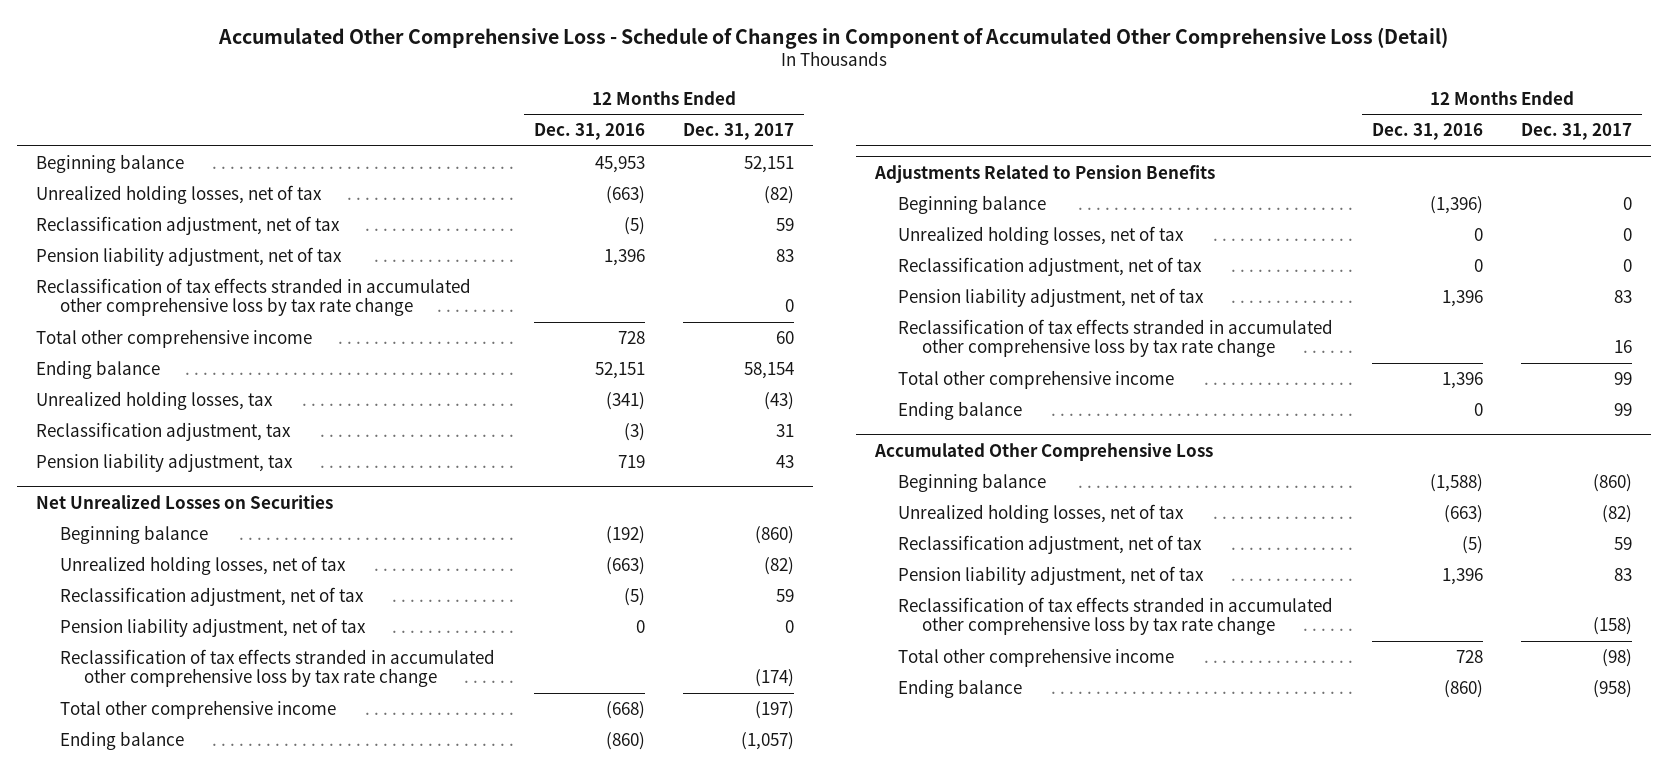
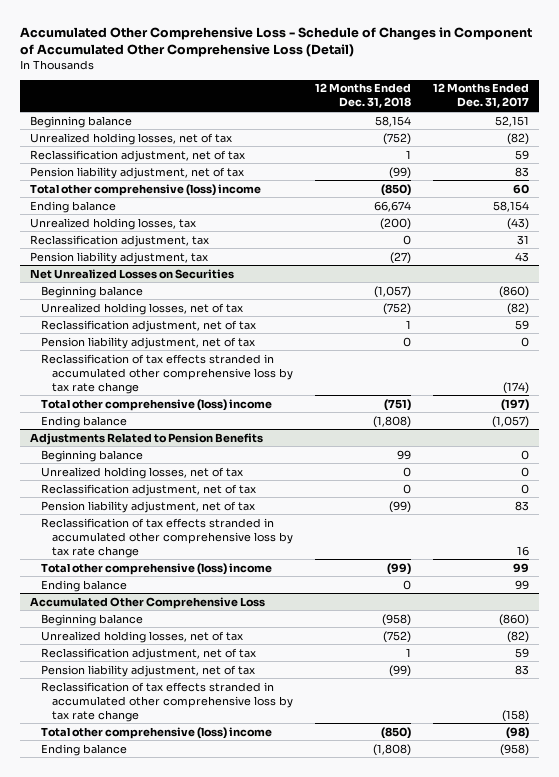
- | 12 Months Ended Dec. 31, 2016 | 12 Months Ended Dec. 31, 2017
+ | 12 Months Ended Dec. 31, 2018 | 12 Months Ended Dec. 31, 2017
- Reclassification of tax effects stranded in accumulated other comprehensive loss by tax rate change | | 0
- Total other comprehensive income | 728 | 60
+ Total other comprehensive (loss) income | (850) | 60
@ Net Unrealized Losses on Securities
- Total other comprehensive income | (668) | (197)
+ Total other comprehensive (loss) income | (751) | (197)
@ Adjustments Related to Pension Benefits
- Total other comprehensive income | 1,396 | 99
+ Total other comprehensive (loss) income | (99) | 99
@ Accumulated Other Comprehensive Loss
- Total other comprehensive income | 728 | (98)
+ Total other comprehensive (loss) income | (850) | (98)

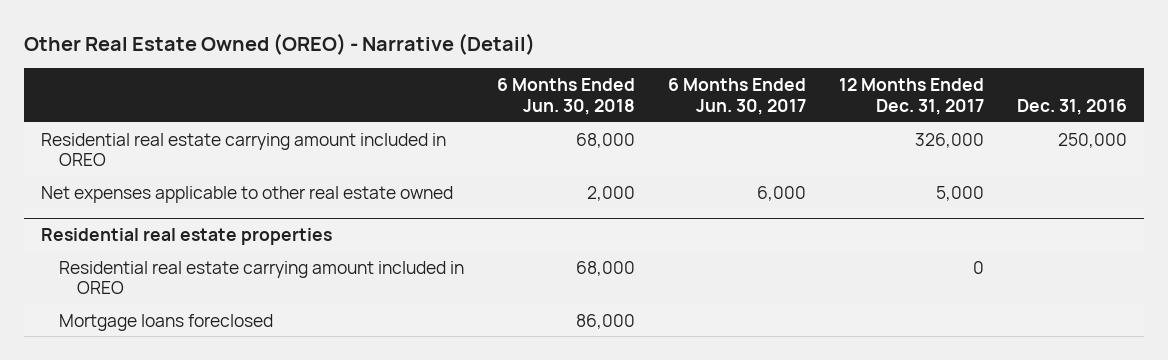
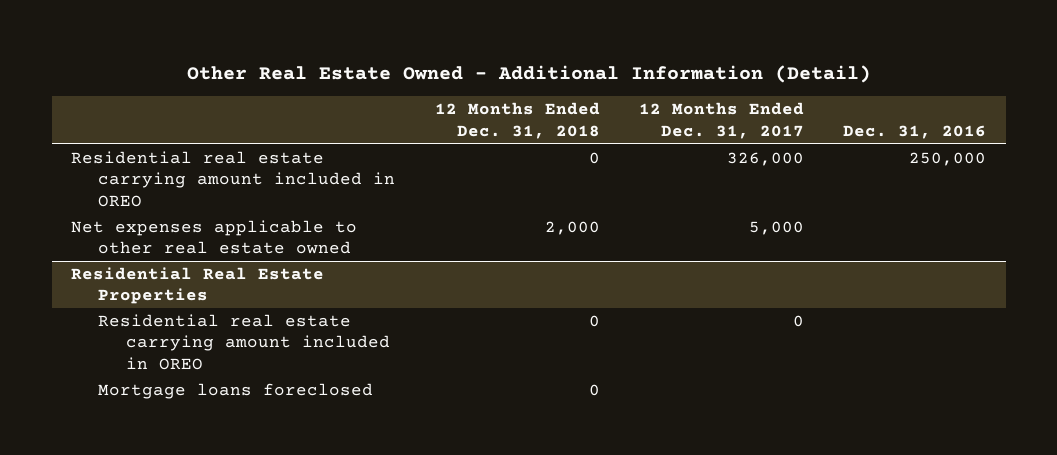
- Other Real Estate Owned (OREO) - Narrative (Detail)
+ Other Real Estate Owned - Additional Information (Detail)
- | 6 Months Ended Jun. 30, 2018 | 6 Months Ended Jun. 30, 2017 | 12 Months Ended Dec. 31, 2017 | Dec. 31, 2016
+ | 12 Months Ended Dec. 31, 2018 | 12 Months Ended Dec. 31, 2017 | Dec. 31, 2016
- Residential real estate properties
+ Residential Real Estate Properties

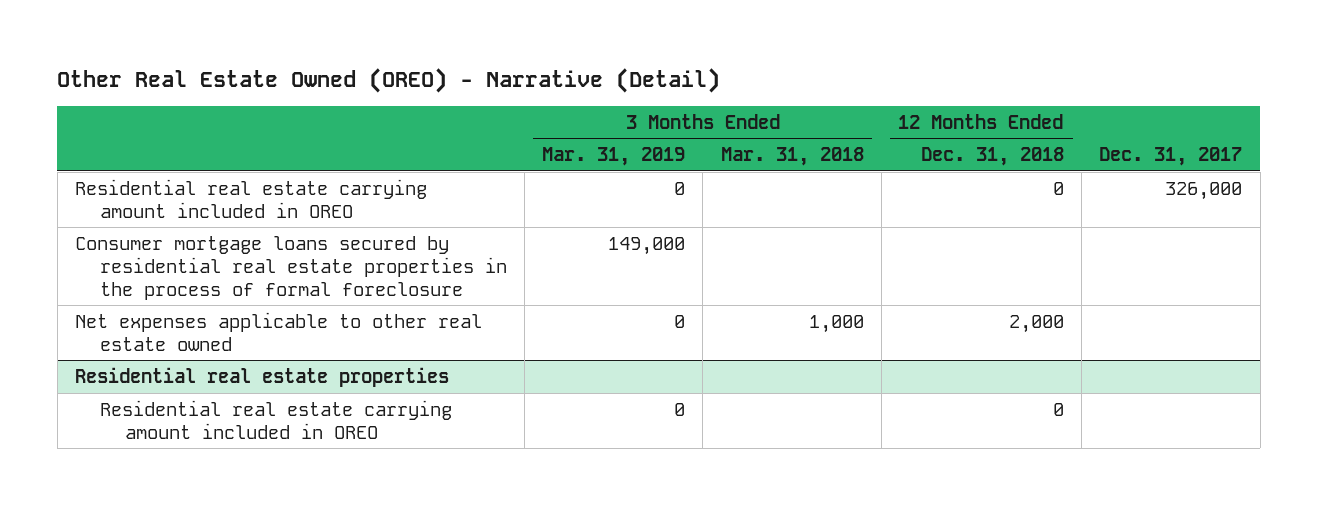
- Other Real Estate Owned - Additional Information (Detail)
+ Other Real Estate Owned (OREO) - Narrative (Detail)
- | 12 Months Ended Dec. 31, 2018 | 12 Months Ended Dec. 31, 2017 | Dec. 31, 2016
+ | 3 Months Ended Mar. 31, 2019 | 3 Months Ended Mar. 31, 2018 | 12 Months Ended Dec. 31, 2018 | Dec. 31, 2017
+ Consumer mortgage loans secured by residential real estate properties in the process of formal foreclosure | 149,000 | | |
- Residential Real Estate Properties
+ Residential real estate properties
- Mortgage loans foreclosed | 0 | |

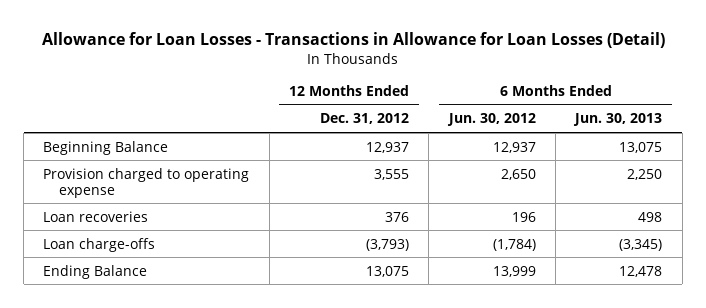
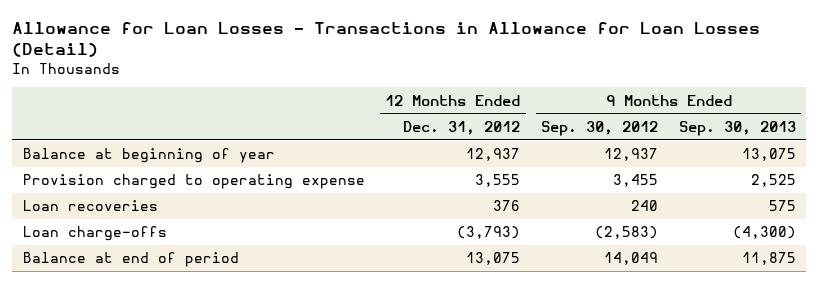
- | 12 Months Ended Dec. 31, 2012 | 6 Months Ended Jun. 30, 2012 | 6 Months Ended Jun. 30, 2013
+ | 12 Months Ended Dec. 31, 2012 | 9 Months Ended Sep. 30, 2012 | 9 Months Ended Sep. 30, 2013
- Beginning Balance | 12,937 | 12,937 | 13,075
+ Balance at beginning of year | 12,937 | 12,937 | 13,075
- Ending Balance | 13,075 | 13,999 | 12,478
+ Balance at end of period | 13,075 | 14,049 | 11,875

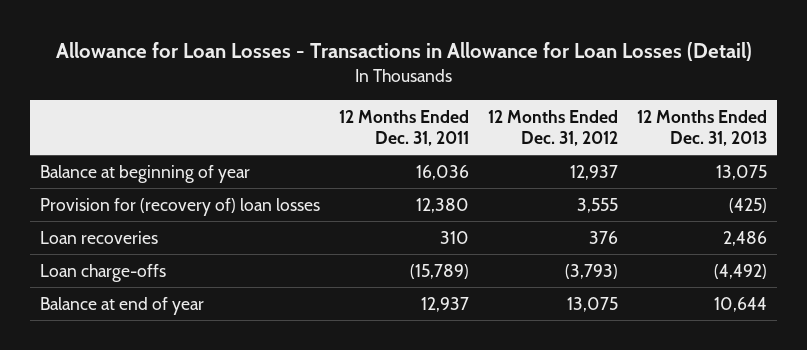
- | 12 Months Ended Dec. 31, 2012 | 9 Months Ended Sep. 30, 2012 | 9 Months Ended Sep. 30, 2013
+ | 12 Months Ended Dec. 31, 2011 | 12 Months Ended Dec. 31, 2012 | 12 Months Ended Dec. 31, 2013
- Provision charged to operating expense | 3,555 | 3,455 | 2,525
+ Provision for (recovery of) loan losses | 12,380 | 3,555 | (425)
- Balance at end of period | 13,075 | 14,049 | 11,875
+ Balance at end of year | 12,937 | 13,075 | 10,644

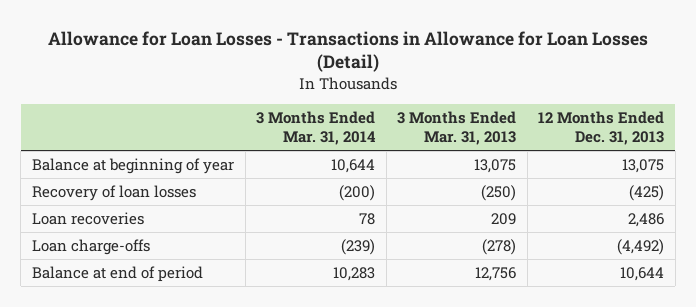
- | 12 Months Ended Dec. 31, 2011 | 12 Months Ended Dec. 31, 2012 | 12 Months Ended Dec. 31, 2013
+ | 3 Months Ended Mar. 31, 2014 | 3 Months Ended Mar. 31, 2013 | 12 Months Ended Dec. 31, 2013
- Provision for (recovery of) loan losses | 12,380 | 3,555 | (425)
+ Recovery of loan losses | (200) | (250) | (425)
- Balance at end of year | 12,937 | 13,075 | 10,644
+ Balance at end of period | 10,283 | 12,756 | 10,644

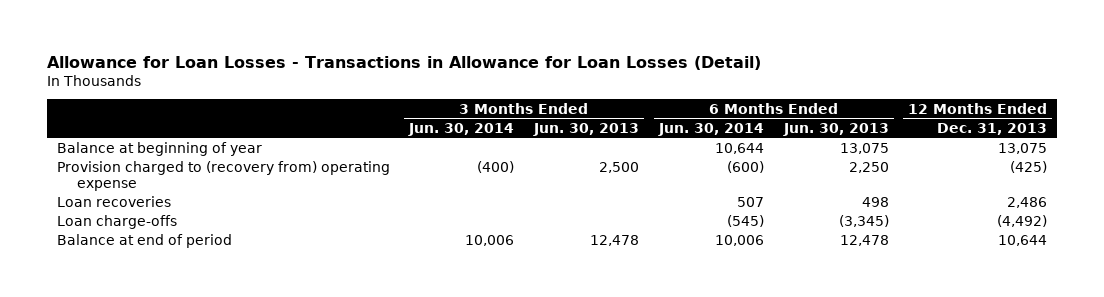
- | 3 Months Ended Mar. 31, 2014 | 3 Months Ended Mar. 31, 2013 | 12 Months Ended Dec. 31, 2013
+ | 3 Months Ended Jun. 30, 2014 | 3 Months Ended Jun. 30, 2013 | 6 Months Ended Jun. 30, 2014 | 6 Months Ended Jun. 30, 2013 | 12 Months Ended Dec. 31, 2013
- Recovery of loan losses | (200) | (250) | (425)
+ Provision charged to (recovery from) operating expense | (400) | 2,500 | (600) | 2,250 | (425)

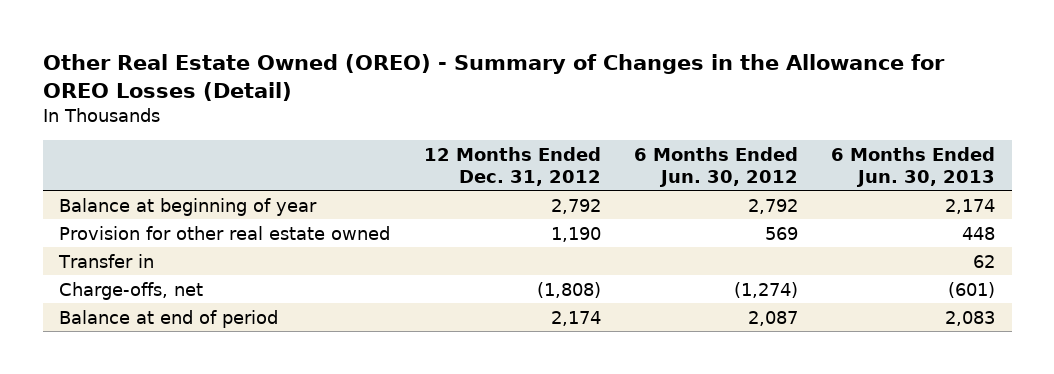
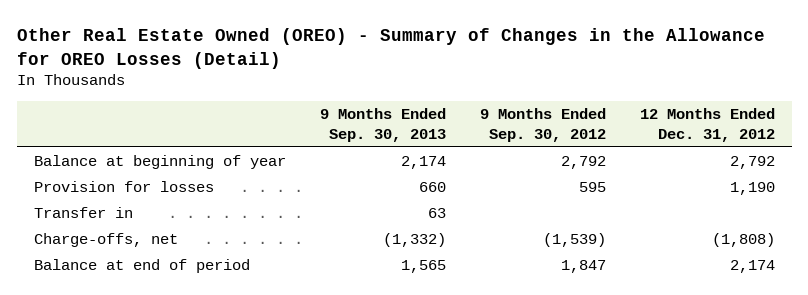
- | 12 Months Ended Dec. 31, 2012 | 6 Months Ended Jun. 30, 2012 | 6 Months Ended Jun. 30, 2013
+ | 9 Months Ended Sep. 30, 2013 | 9 Months Ended Sep. 30, 2012 | 12 Months Ended Dec. 31, 2012
- Provision for other real estate owned | 1,190 | 569 | 448
+ Provision for losses | 660 | 595 | 1,190

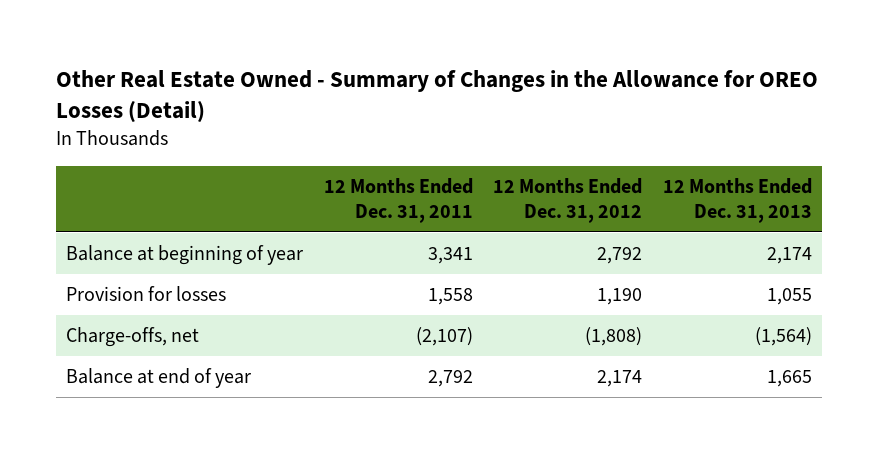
- Other Real Estate Owned (OREO) - Summary of Changes in the Allowance for OREO Losses (Detail)
+ Other Real Estate Owned - Summary of Changes in the Allowance for OREO Losses (Detail)
- | 9 Months Ended Sep. 30, 2013 | 9 Months Ended Sep. 30, 2012 | 12 Months Ended Dec. 31, 2012
+ | 12 Months Ended Dec. 31, 2011 | 12 Months Ended Dec. 31, 2012 | 12 Months Ended Dec. 31, 2013
- Transfer in | 63 | |
- Balance at end of period | 1,565 | 1,847 | 2,174
+ Balance at end of year | 2,792 | 2,174 | 1,665

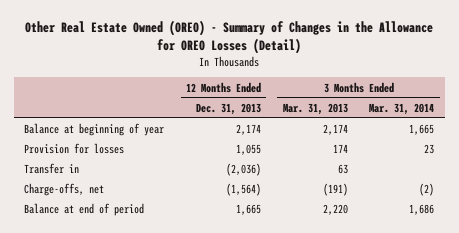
- Other Real Estate Owned - Summary of Changes in the Allowance for OREO Losses (Detail)
+ Other Real Estate Owned (OREO) - Summary of Changes in the Allowance for OREO Losses (Detail)
- | 12 Months Ended Dec. 31, 2011 | 12 Months Ended Dec. 31, 2012 | 12 Months Ended Dec. 31, 2013
+ | 12 Months Ended Dec. 31, 2013 | 3 Months Ended Mar. 31, 2013 | 3 Months Ended Mar. 31, 2014
+ Transfer in | (2,036) | 63 |
- Balance at end of year | 2,792 | 2,174 | 1,665
+ Balance at end of period | 1,665 | 2,220 | 1,686

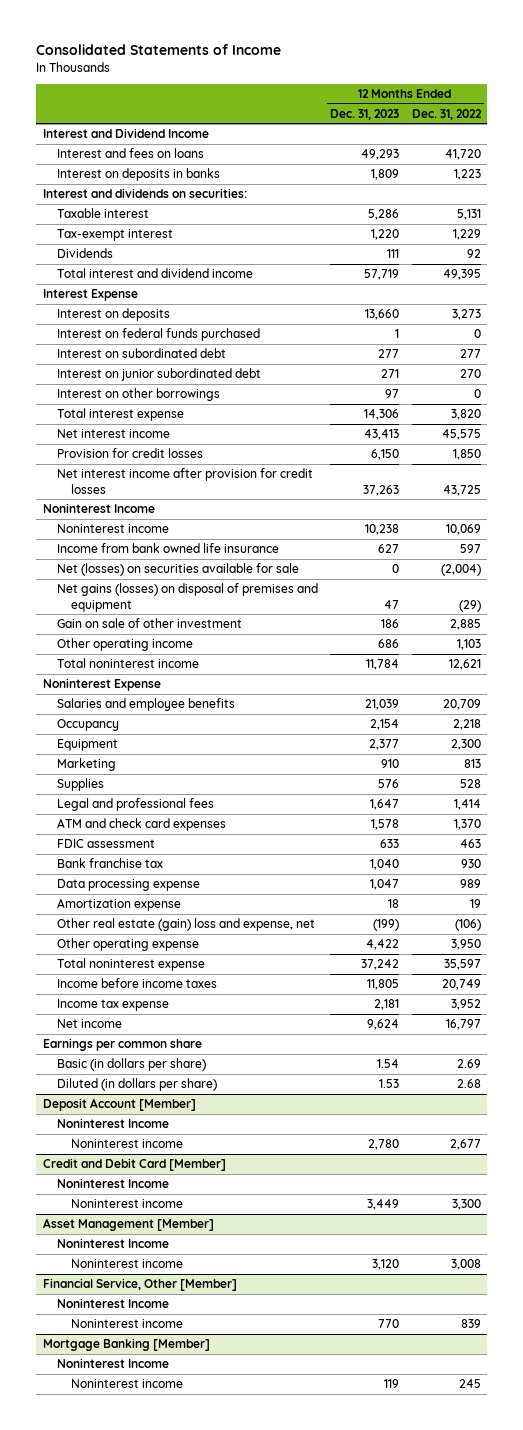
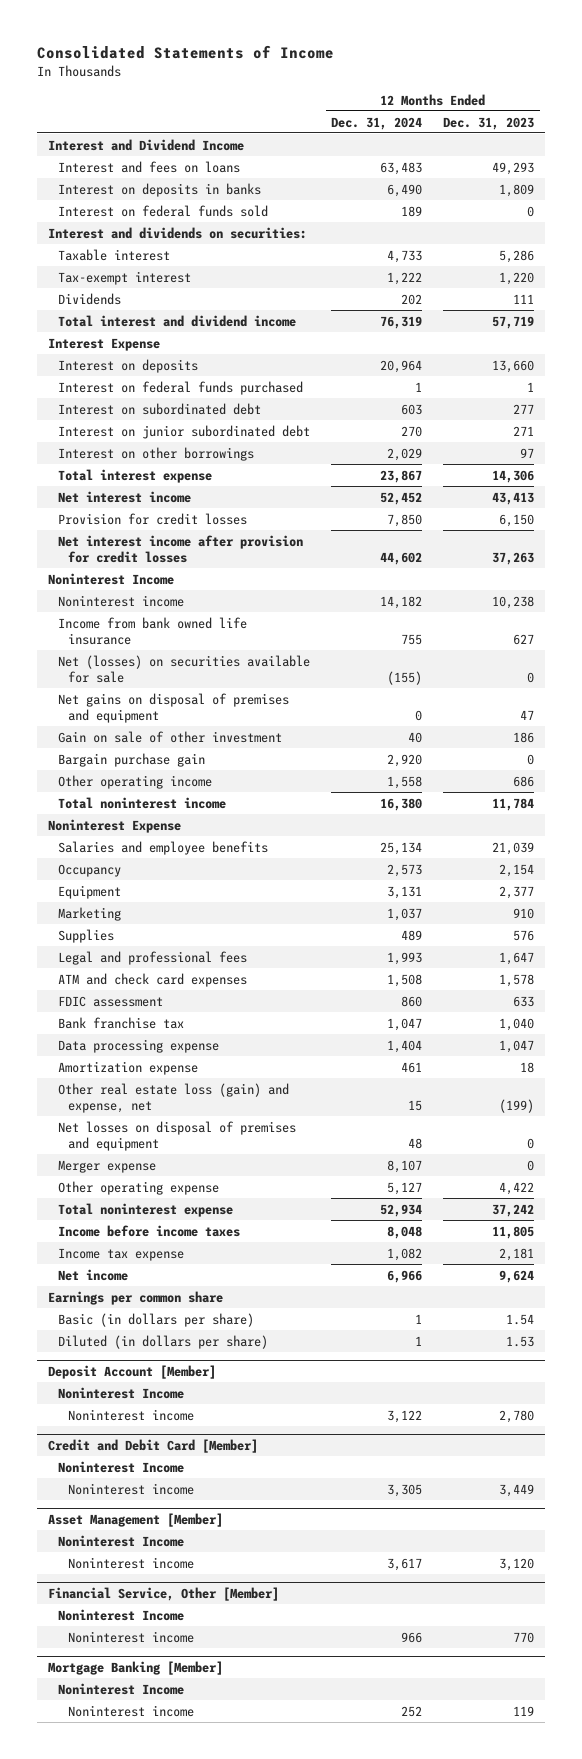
- | 12 Months Ended Dec. 31, 2023 | 12 Months Ended Dec. 31, 2022
+ | 12 Months Ended Dec. 31, 2024 | 12 Months Ended Dec. 31, 2023
+ Interest on federal funds sold | 189 | 0
- Net gains (losses) on disposal of premises and equipment | 47 | (29)
+ Net gains on disposal of premises and equipment | 0 | 47
+ Bargain purchase gain | 2,920 | 0
- Other real estate (gain) loss and expense, net | (199) | (106)
+ Other real estate loss (gain) and expense, net | 15 | (199)
+ Net losses on disposal of premises and equipment | 48 | 0
+ Merger expense | 8,107 | 0

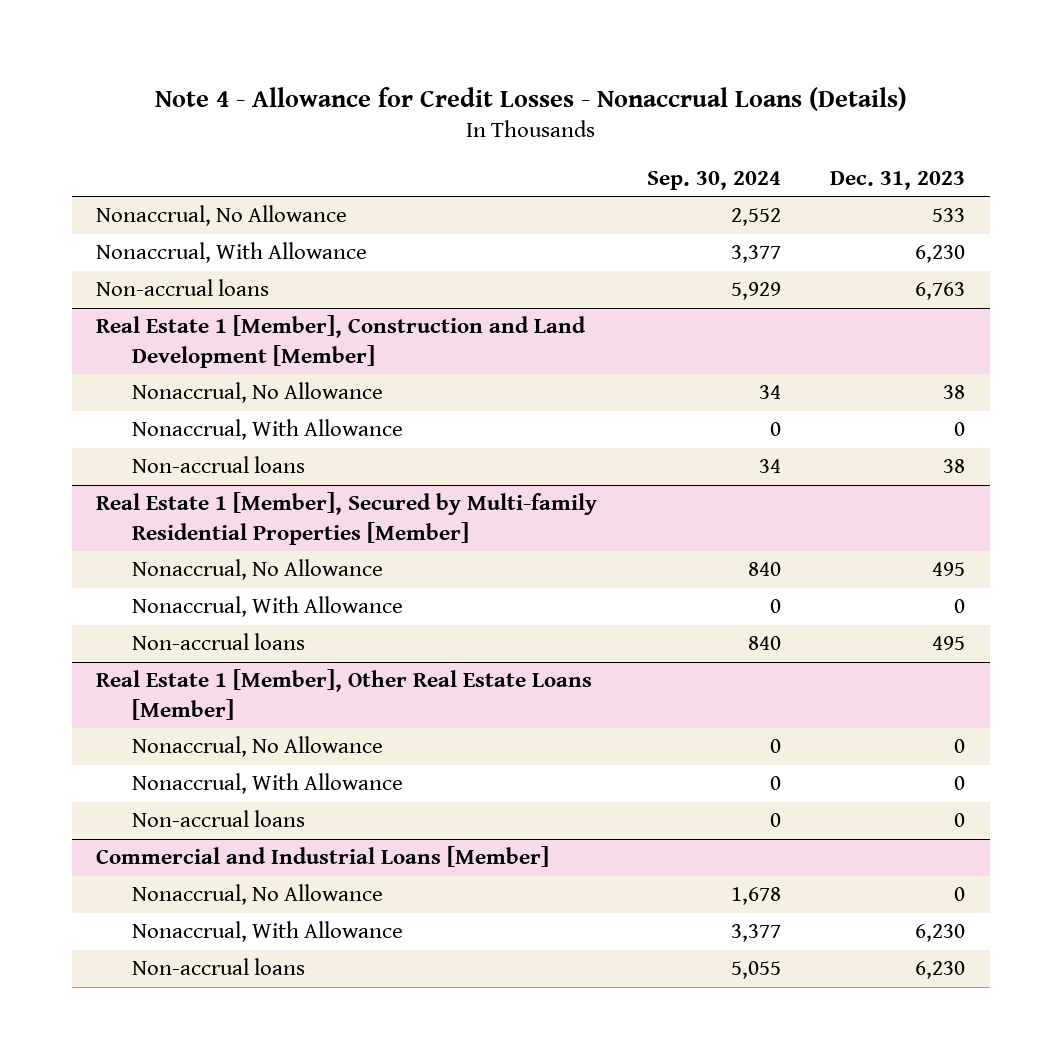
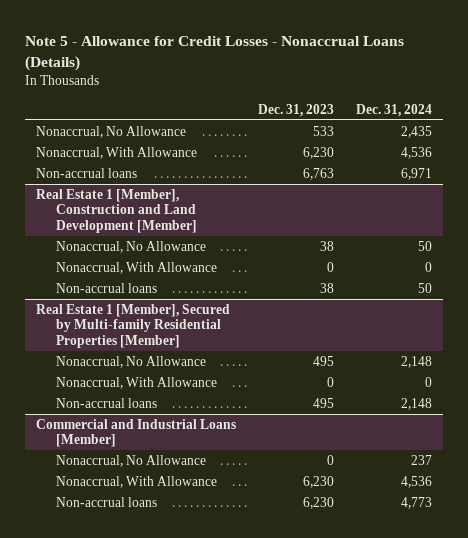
- Note 4 - Allowance for Credit Losses - Nonaccrual Loans (Details)
+ Note 5 - Allowance for Credit Losses - Nonaccrual Loans (Details)
- | Sep. 30, 2024 | Dec. 31, 2023
+ | Dec. 31, 2023 | Dec. 31, 2024
- Real Estate 1 [Member], Other Real Estate Loans [Member]
- Nonaccrual, No Allowance | 0 | 0
- Nonaccrual, With Allowance | 0 | 0
- Non-accrual loans | 0 | 0

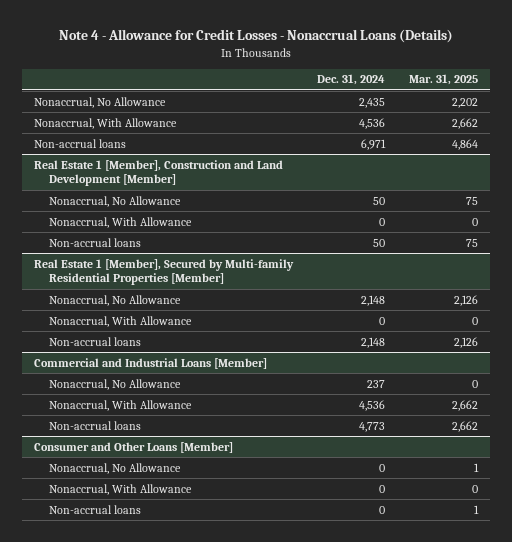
- Note 5 - Allowance for Credit Losses - Nonaccrual Loans (Details)
+ Note 4 - Allowance for Credit Losses - Nonaccrual Loans (Details)
- | Dec. 31, 2023 | Dec. 31, 2024
+ | Dec. 31, 2024 | Mar. 31, 2025
+ Consumer and Other Loans [Member]
+ Nonaccrual, No Allowance | 0 | 1
+ Nonaccrual, With Allowance | 0 | 0
+ Non-accrual loans | 0 | 1

